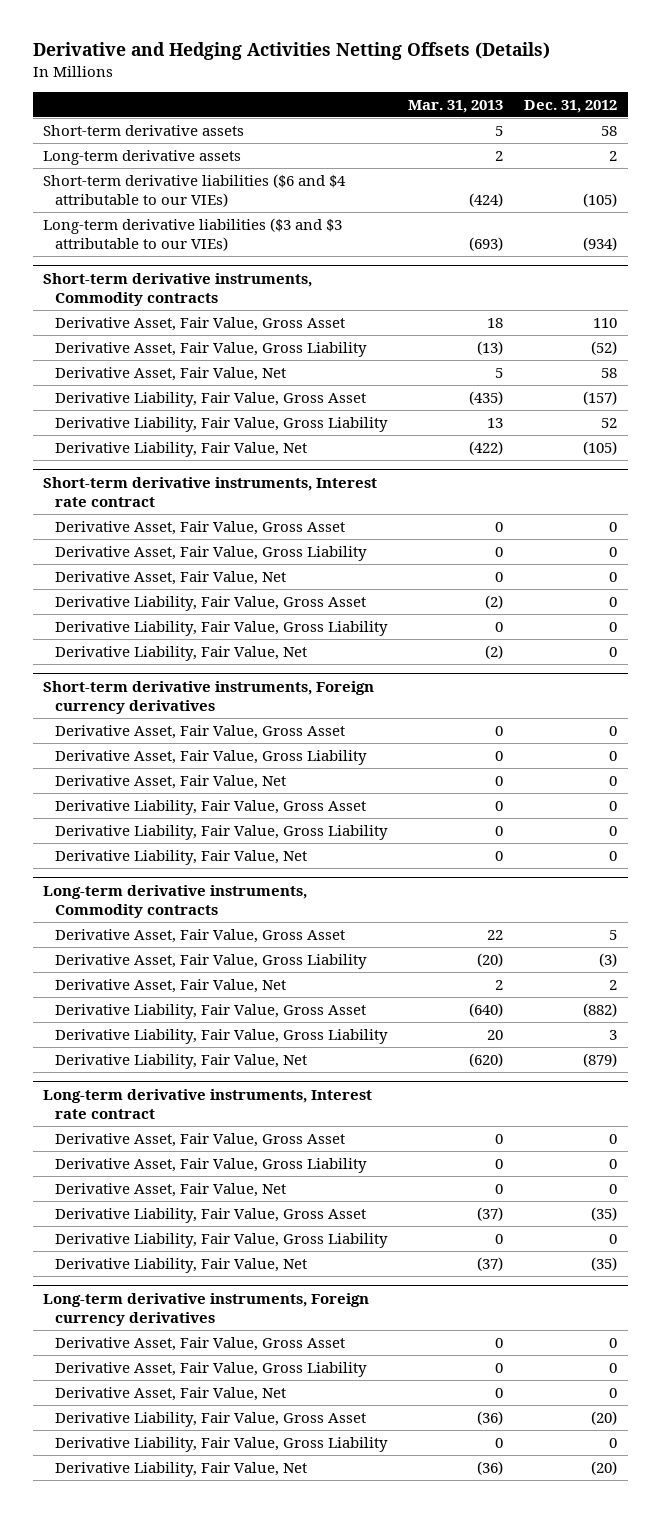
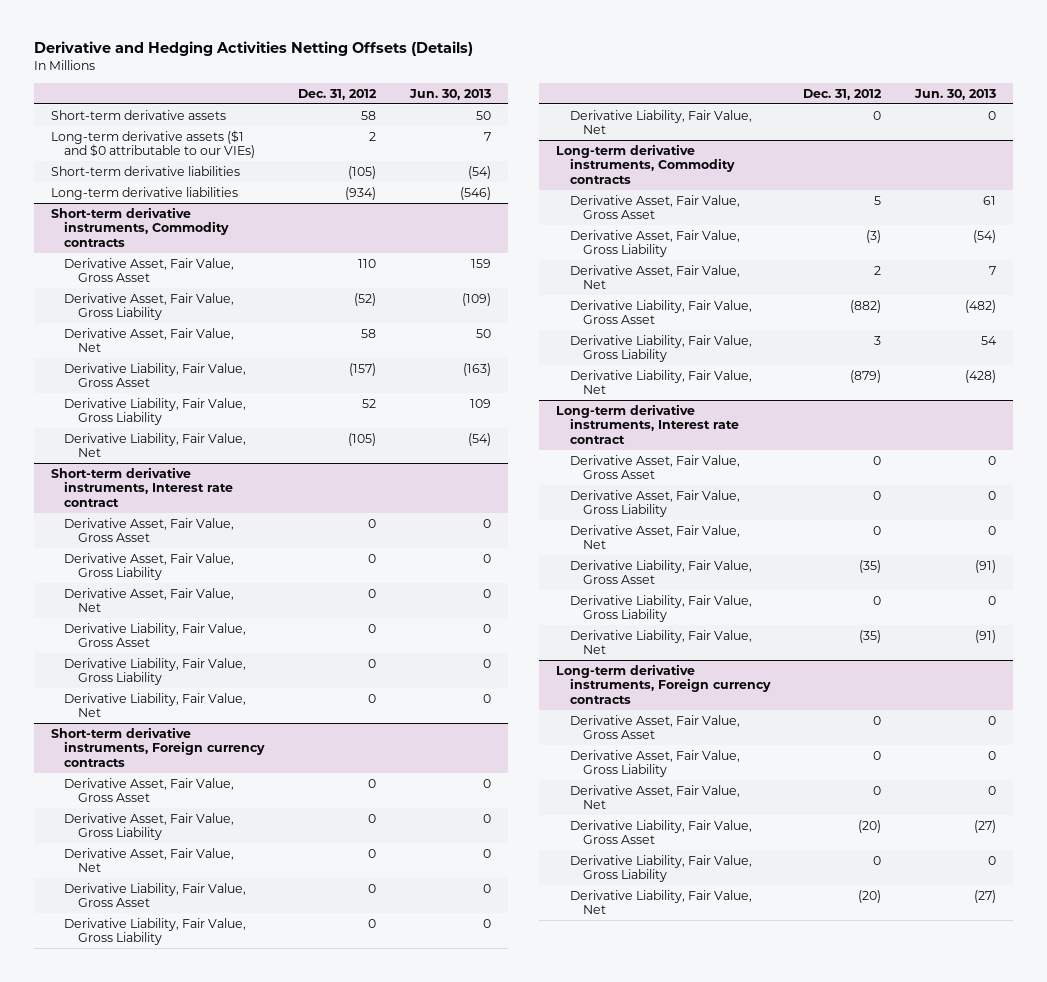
- | Mar. 31, 2013 | Dec. 31, 2012
+ | Dec. 31, 2012 | Jun. 30, 2013
- Long-term derivative assets | 2 | 2
- Short-term derivative liabilities ($6 and $4 attributable to our VIEs) | (424) | (105)
- Long-term derivative liabilities ($3 and $3 attributable to our VIEs) | (693) | (934)
+ Long-term derivative assets ($1 and $0 attributable to our VIEs) | 2 | 7
+ Short-term derivative liabilities | (105) | (54)
+ Long-term derivative liabilities | (934) | (546)
- Short-term derivative instruments, Foreign currency derivatives
+ Short-term derivative instruments, Foreign currency contracts
- Long-term derivative instruments, Foreign currency derivatives
+ Long-term derivative instruments, Foreign currency contracts

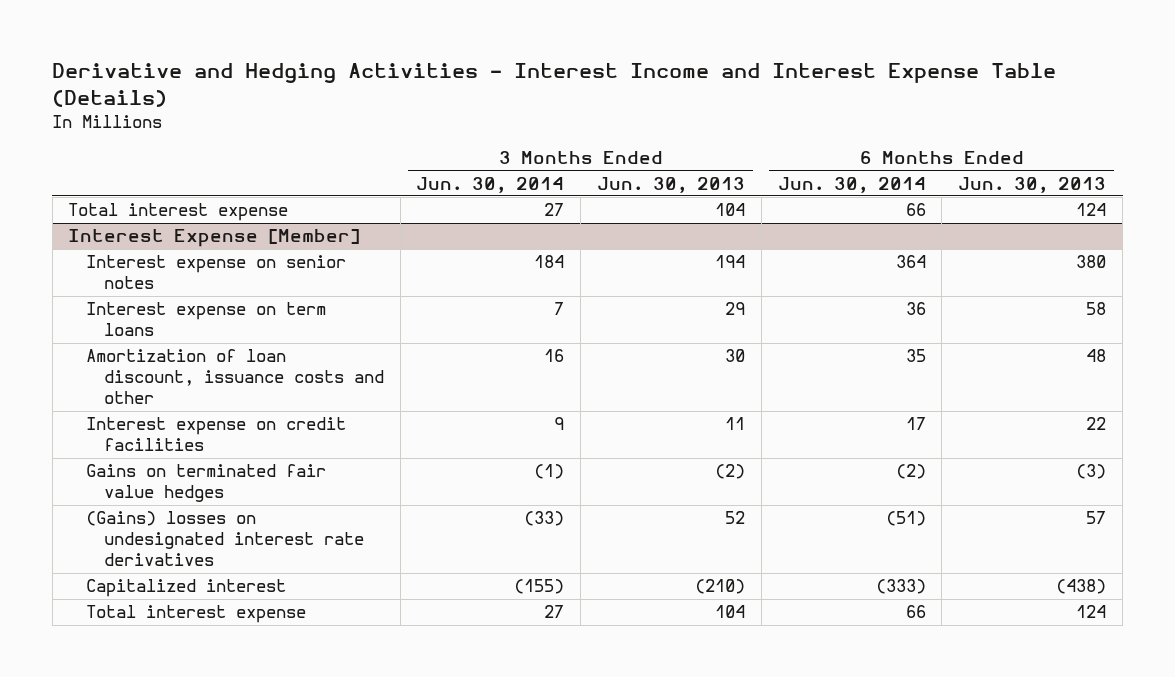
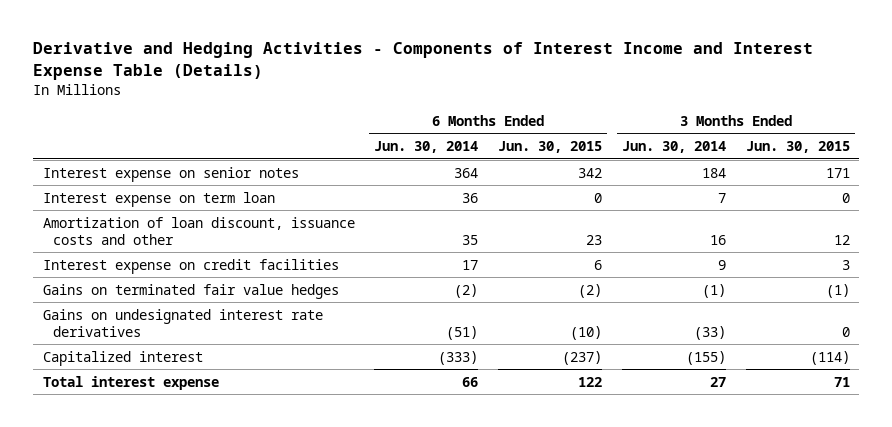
- Derivative and Hedging Activities - Interest Income and Interest Expense Table (Details)
+ Derivative and Hedging Activities - Components of Interest Income and Interest Expense Table (Details)
- | 3 Months Ended Jun. 30, 2014 | 3 Months Ended Jun. 30, 2013 | 6 Months Ended Jun. 30, 2014 | 6 Months Ended Jun. 30, 2013
+ | 6 Months Ended Jun. 30, 2014 | 6 Months Ended Jun. 30, 2015 | 3 Months Ended Jun. 30, 2014 | 3 Months Ended Jun. 30, 2015
- Total interest expense | 27 | 104 | 66 | 124
- Interest Expense [Member]
- Interest expense on term loans | 7 | 29 | 36 | 58
+ Interest expense on term loan | 36 | 0 | 7 | 0
- (Gains) losses on undesignated interest rate derivatives | (33) | 52 | (51) | 57
+ Gains on undesignated interest rate derivatives | (51) | (10) | (33) | 0

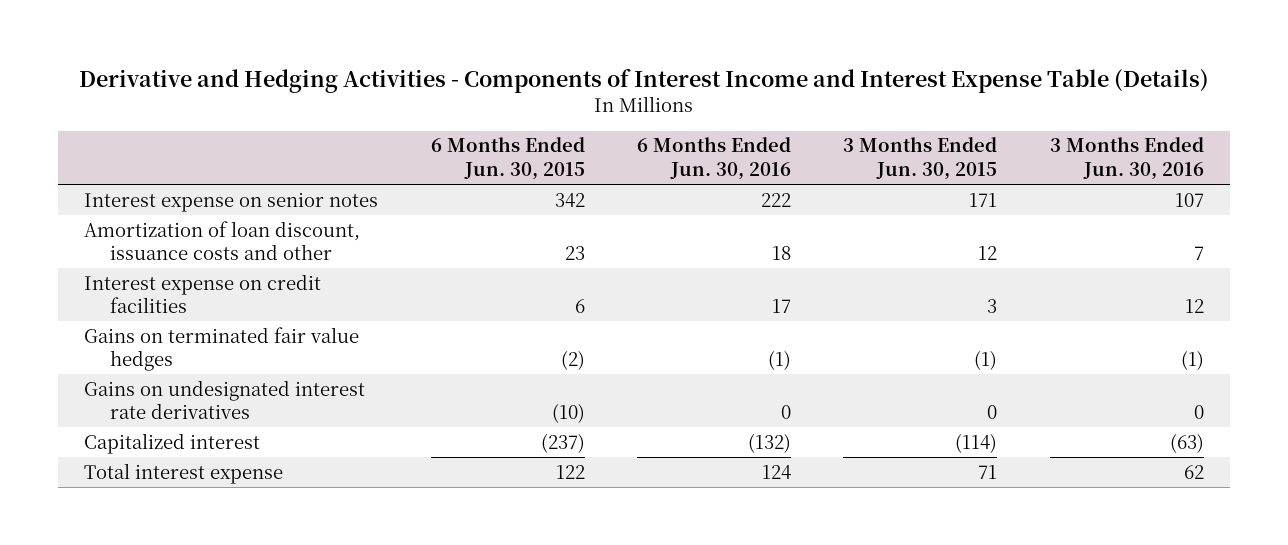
- | 6 Months Ended Jun. 30, 2014 | 6 Months Ended Jun. 30, 2015 | 3 Months Ended Jun. 30, 2014 | 3 Months Ended Jun. 30, 2015
+ | 6 Months Ended Jun. 30, 2015 | 6 Months Ended Jun. 30, 2016 | 3 Months Ended Jun. 30, 2015 | 3 Months Ended Jun. 30, 2016
- Interest expense on term loan | 36 | 0 | 7 | 0

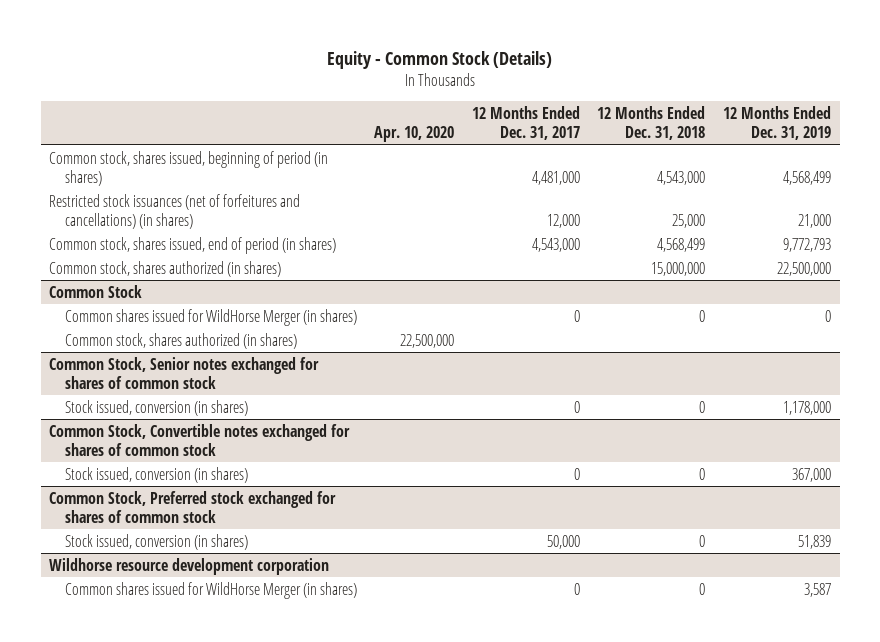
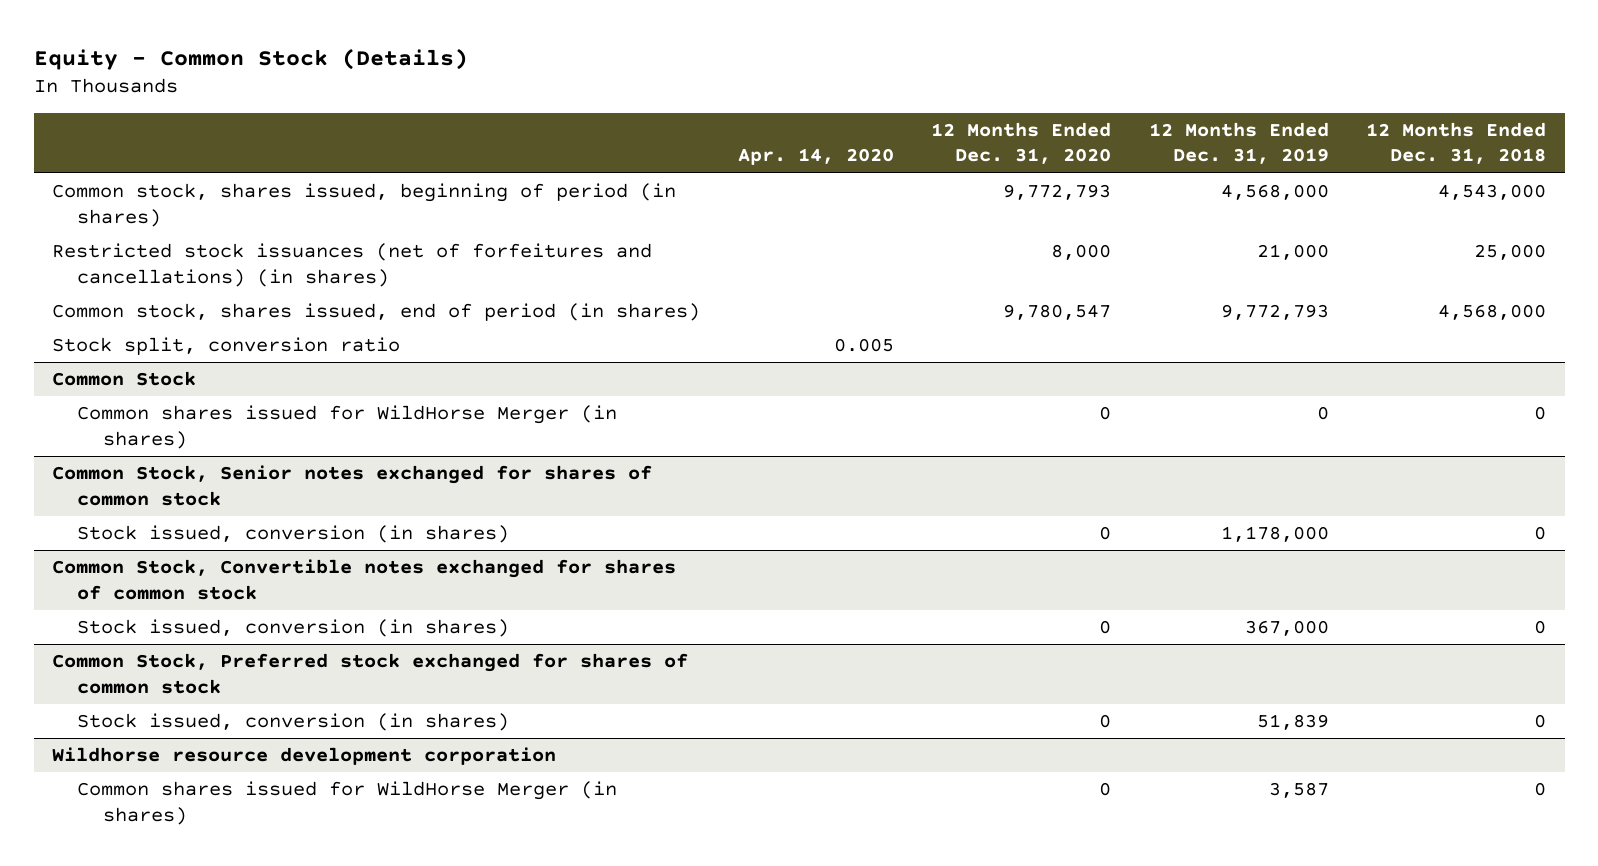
- | Apr. 10, 2020 | 12 Months Ended Dec. 31, 2017 | 12 Months Ended Dec. 31, 2018 | 12 Months Ended Dec. 31, 2019
+ | Apr. 14, 2020 | 12 Months Ended Dec. 31, 2020 | 12 Months Ended Dec. 31, 2019 | 12 Months Ended Dec. 31, 2018
- Common stock, shares issued, beginning of period (in shares) | | 4,481,000 | 4,543,000 | 4,568,499
+ Common stock, shares issued, beginning of period (in shares) | | 9,772,793 | 4,568,000 | 4,543,000
- Common stock, shares issued, end of period (in shares) | | 4,543,000 | 4,568,499 | 9,772,793
- Common stock, shares authorized (in shares) | | | 15,000,000 | 22,500,000
+ Common stock, shares issued, end of period (in shares) | | 9,780,547 | 9,772,793 | 4,568,000
+ Stock split, conversion ratio | 0.005 | | |
@ Common Stock
- Common stock, shares authorized (in shares) | 22,500,000 | | |

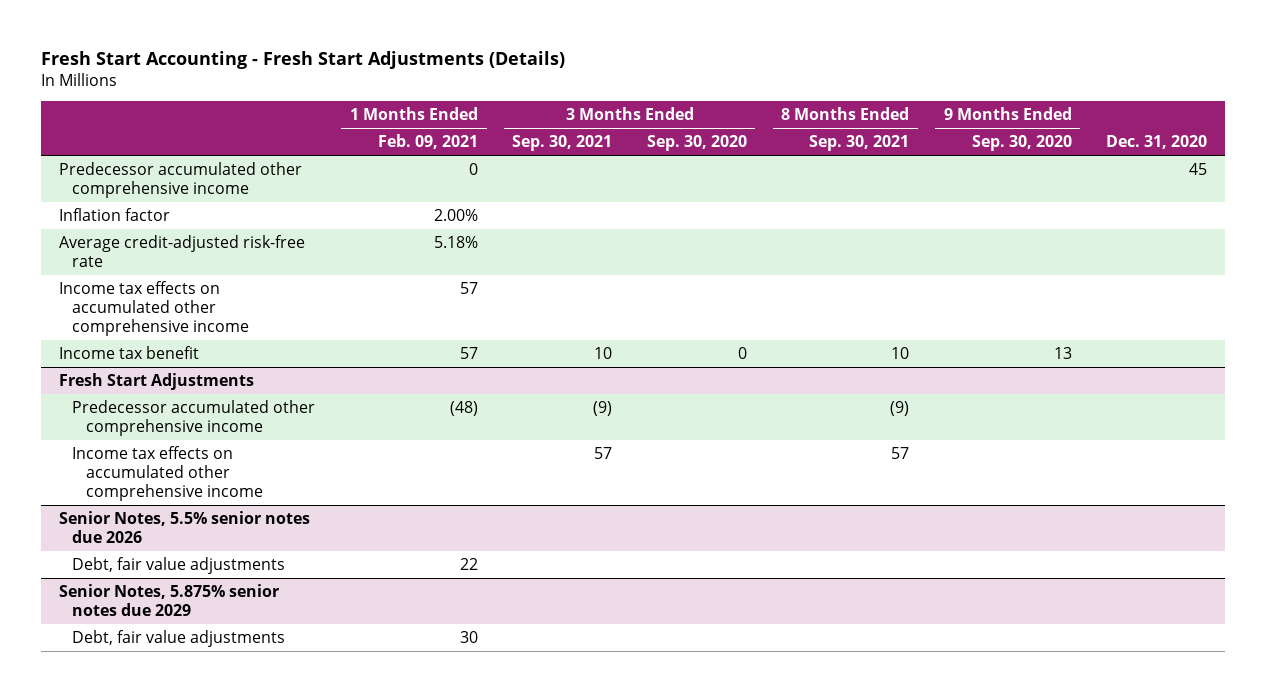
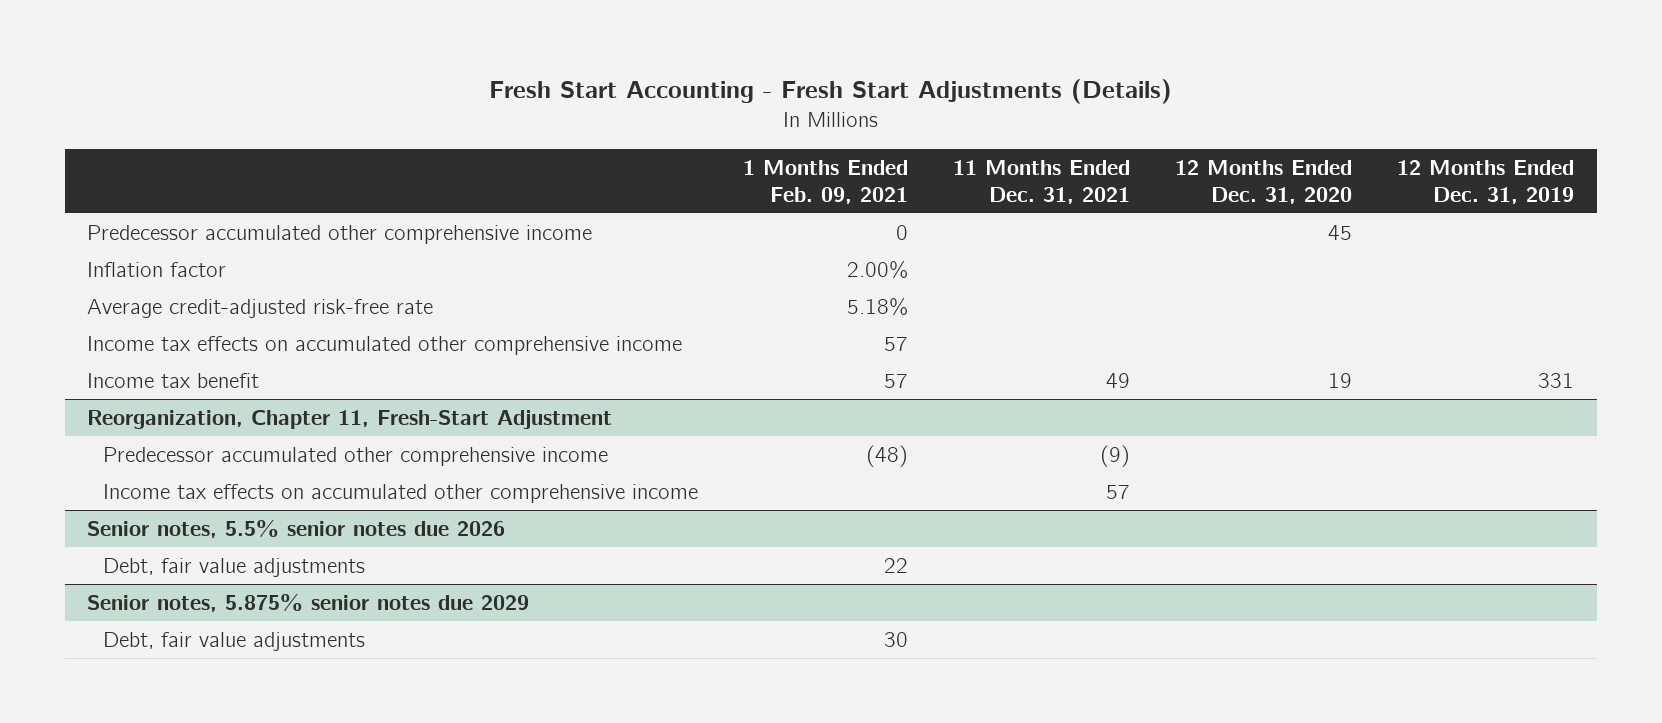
- | 1 Months Ended Feb. 09, 2021 | 3 Months Ended Sep. 30, 2021 | 3 Months Ended Sep. 30, 2020 | 8 Months Ended Sep. 30, 2021 | 9 Months Ended Sep. 30, 2020 | Dec. 31, 2020
+ | 1 Months Ended Feb. 09, 2021 | 11 Months Ended Dec. 31, 2021 | 12 Months Ended Dec. 31, 2020 | 12 Months Ended Dec. 31, 2019
- Fresh Start Adjustments
+ Reorganization, Chapter 11, Fresh-Start Adjustment
- Senior Notes, 5.5% senior notes due 2026
+ Senior notes, 5.5% senior notes due 2026
- Senior Notes, 5.875% senior notes due 2029
+ Senior notes, 5.875% senior notes due 2029

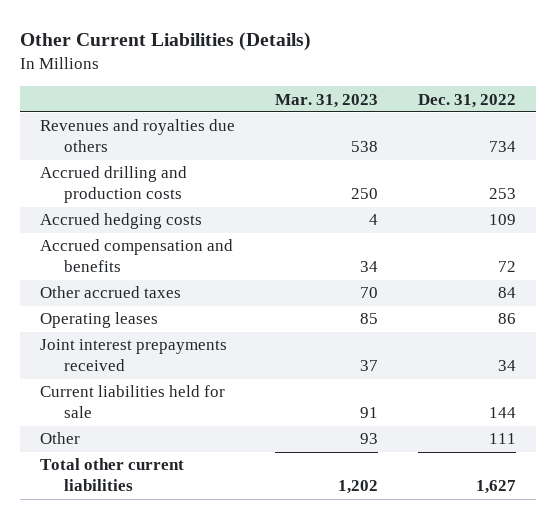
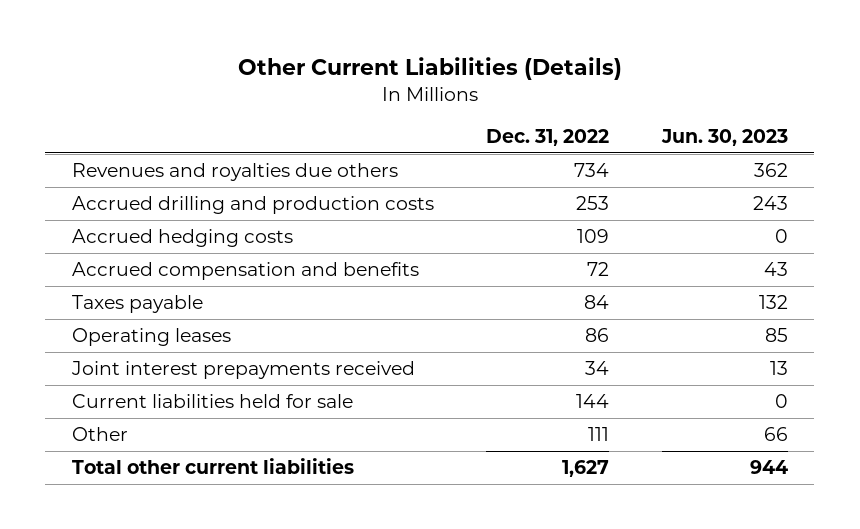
- | Mar. 31, 2023 | Dec. 31, 2022
+ | Dec. 31, 2022 | Jun. 30, 2023
- Other accrued taxes | 70 | 84
+ Taxes payable | 84 | 132

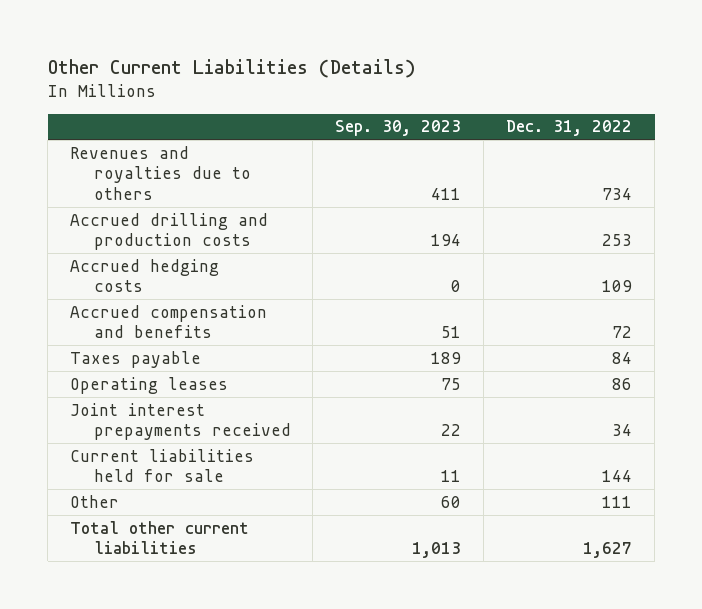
- | Dec. 31, 2022 | Jun. 30, 2023
+ | Sep. 30, 2023 | Dec. 31, 2022
- Revenues and royalties due others | 734 | 362
+ Revenues and royalties due to others | 411 | 734

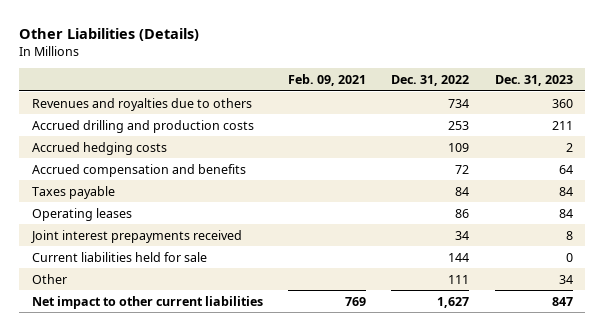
- Other Current Liabilities (Details)
+ Other Liabilities (Details)
- | Sep. 30, 2023 | Dec. 31, 2022
+ | Feb. 09, 2021 | Dec. 31, 2022 | Dec. 31, 2023
- Total other current liabilities | 1,013 | 1,627
+ Net impact to other current liabilities | 769 | 1,627 | 847

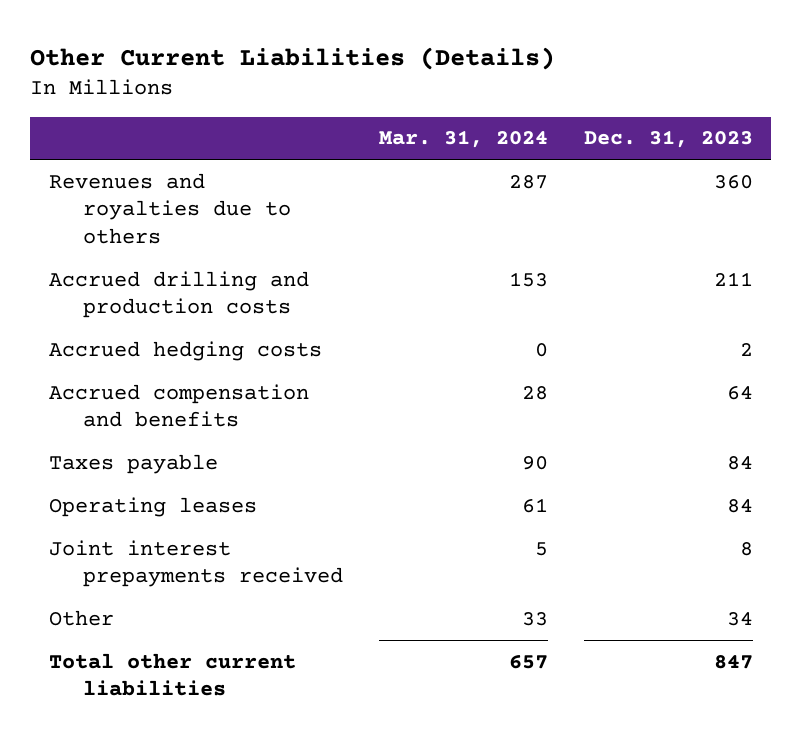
- Other Liabilities (Details)
+ Other Current Liabilities (Details)
- | Feb. 09, 2021 | Dec. 31, 2022 | Dec. 31, 2023
+ | Mar. 31, 2024 | Dec. 31, 2023
- Current liabilities held for sale | | 144 | 0
- Net impact to other current liabilities | 769 | 1,627 | 847
+ Total other current liabilities | 657 | 847

